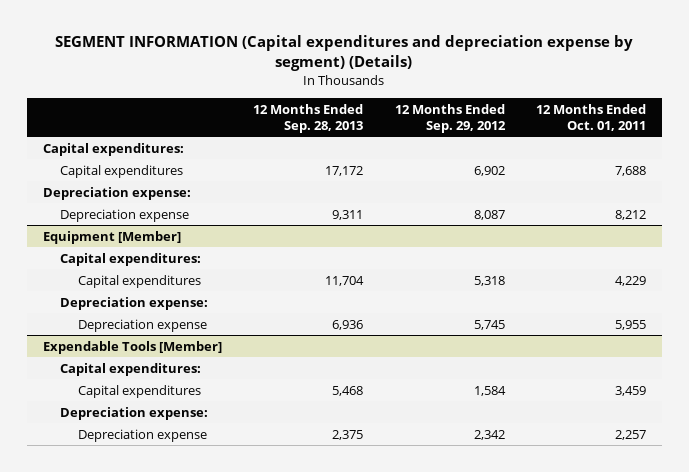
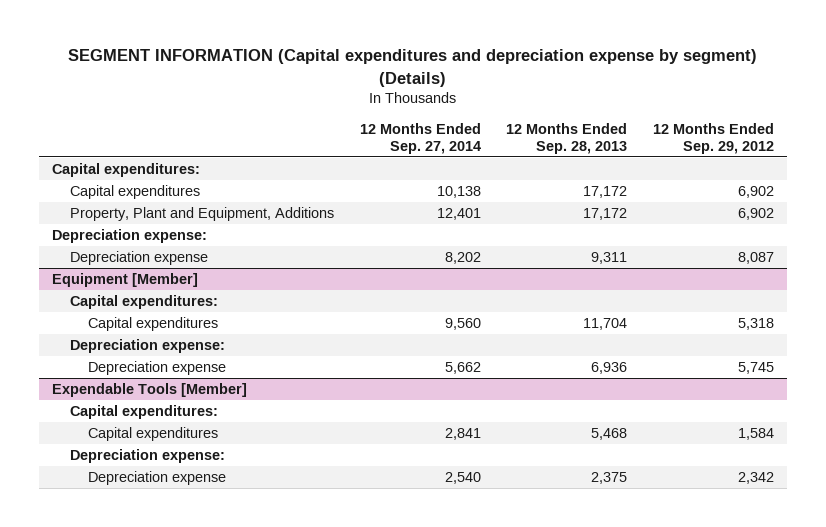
- | 12 Months Ended Sep. 28, 2013 | 12 Months Ended Sep. 29, 2012 | 12 Months Ended Oct. 01, 2011
+ | 12 Months Ended Sep. 27, 2014 | 12 Months Ended Sep. 28, 2013 | 12 Months Ended Sep. 29, 2012
+ Property, Plant and Equipment, Additions | 12,401 | 17,172 | 6,902

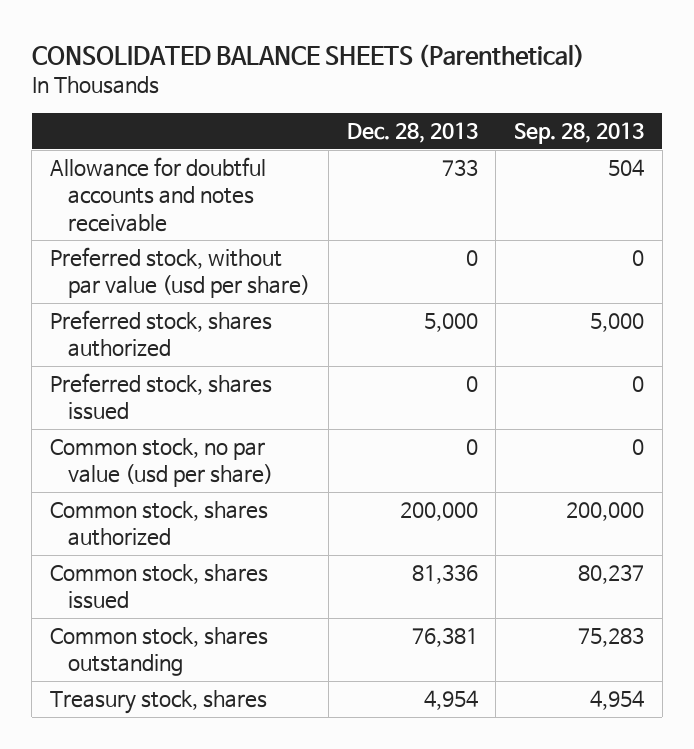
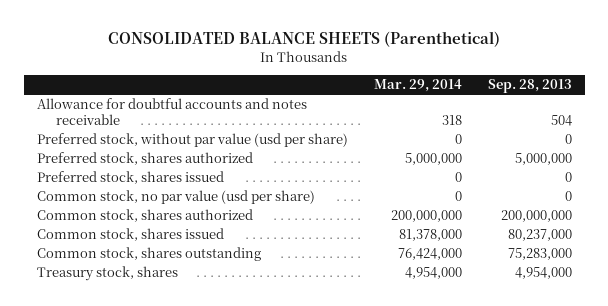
- | Dec. 28, 2013 | Sep. 28, 2013
+ | Mar. 29, 2014 | Sep. 28, 2013
- Preferred stock, shares authorized | 5,000 | 5,000
+ Preferred stock, shares authorized | 5,000,000 | 5,000,000
- Common stock, shares authorized | 200,000 | 200,000
- Common stock, shares issued | 81,336 | 80,237
- Common stock, shares outstanding | 76,381 | 75,283
- Treasury stock, shares | 4,954 | 4,954
+ Common stock, shares authorized | 200,000,000 | 200,000,000
+ Common stock, shares issued | 81,378,000 | 80,237,000
+ Common stock, shares outstanding | 76,424,000 | 75,283,000
+ Treasury stock, shares | 4,954,000 | 4,954,000

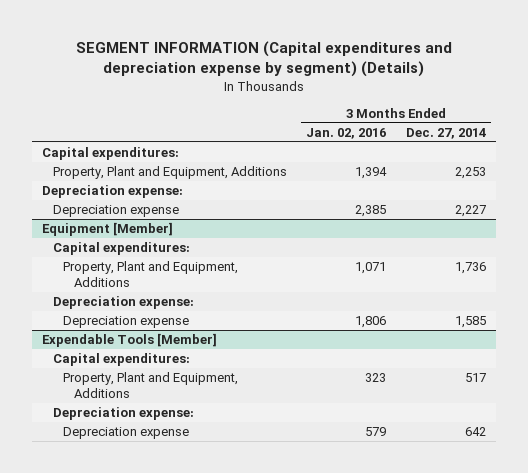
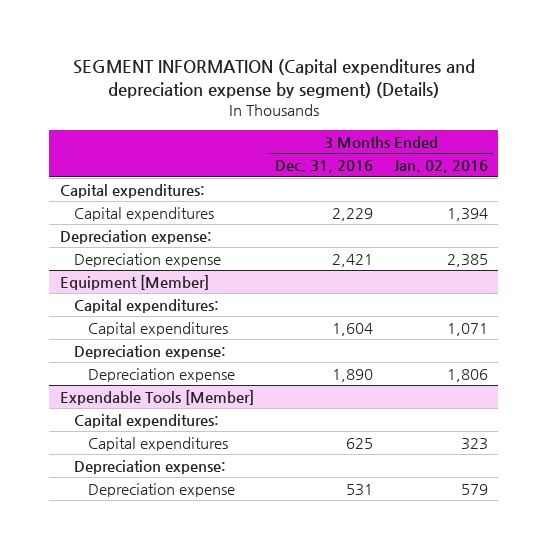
- | 3 Months Ended Jan. 02, 2016 | 3 Months Ended Dec. 27, 2014
+ | 3 Months Ended Dec. 31, 2016 | 3 Months Ended Jan. 02, 2016
- Property, Plant and Equipment, Additions | 1,394 | 2,253
+ Capital expenditures | 2,229 | 1,394
@ Equipment [Member]
- Property, Plant and Equipment, Additions | 1,071 | 1,736
+ Capital expenditures | 1,604 | 1,071
@ Expendable Tools [Member]
- Property, Plant and Equipment, Additions | 323 | 517
+ Capital expenditures | 625 | 323

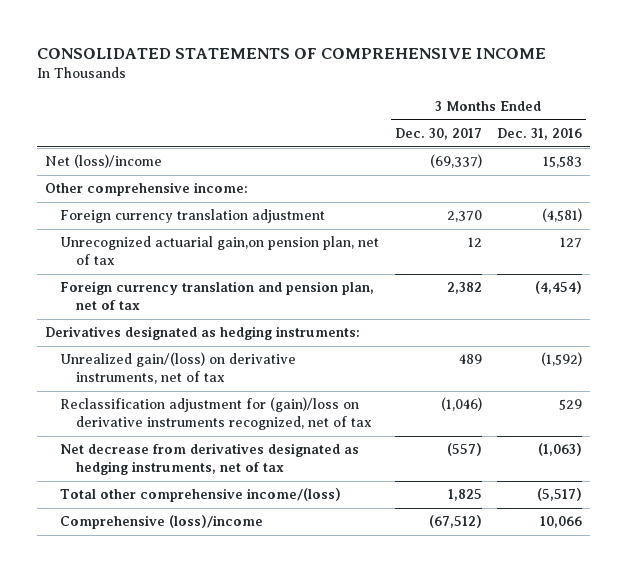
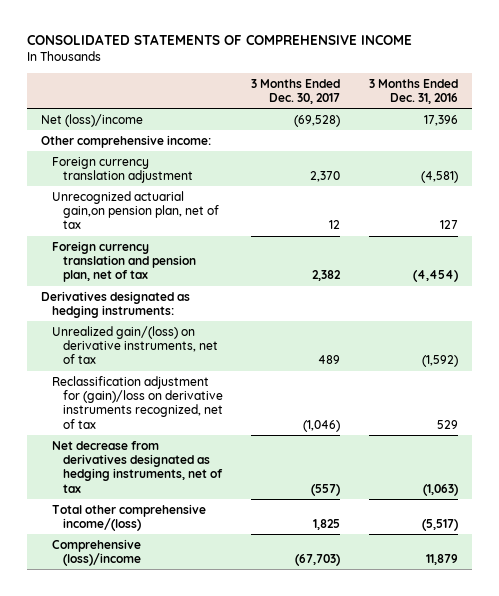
- Net (loss)/income | (69,337) | 15,583
+ Net (loss)/income | (69,528) | 17,396
- Comprehensive (loss)/income | (67,512) | 10,066
+ Comprehensive (loss)/income | (67,703) | 11,879

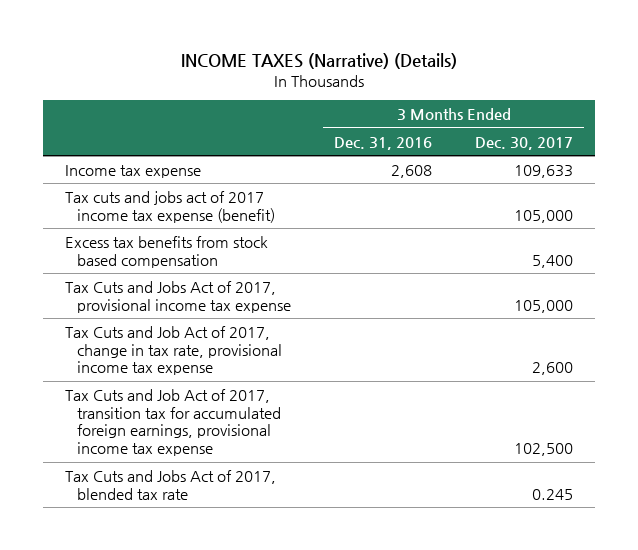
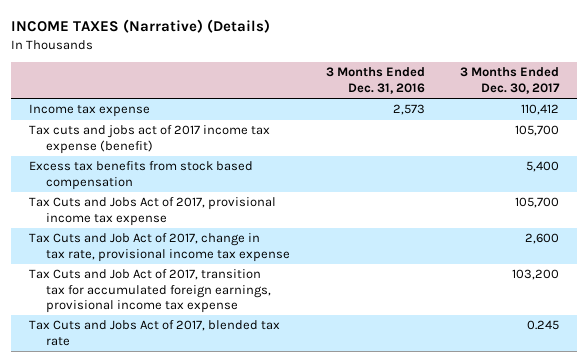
- Income tax expense | 2,608 | 109,633
- Tax cuts and jobs act of 2017 income tax expense (benefit) | | 105,000
+ Income tax expense | 2,573 | 110,412
+ Tax cuts and jobs act of 2017 income tax expense (benefit) | | 105,700
- Tax Cuts and Jobs Act of 2017, provisional income tax expense | | 105,000
+ Tax Cuts and Jobs Act of 2017, provisional income tax expense | | 105,700
- Tax Cuts and Job Act of 2017, transition tax for accumulated foreign earnings, provisional income tax expense | | 102,500
+ Tax Cuts and Job Act of 2017, transition tax for accumulated foreign earnings, provisional income tax expense | | 103,200

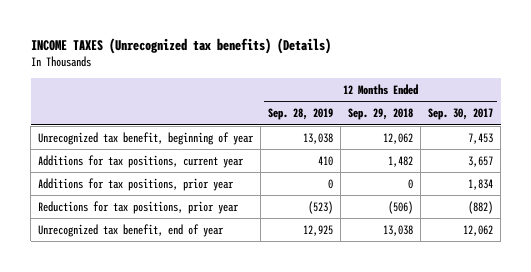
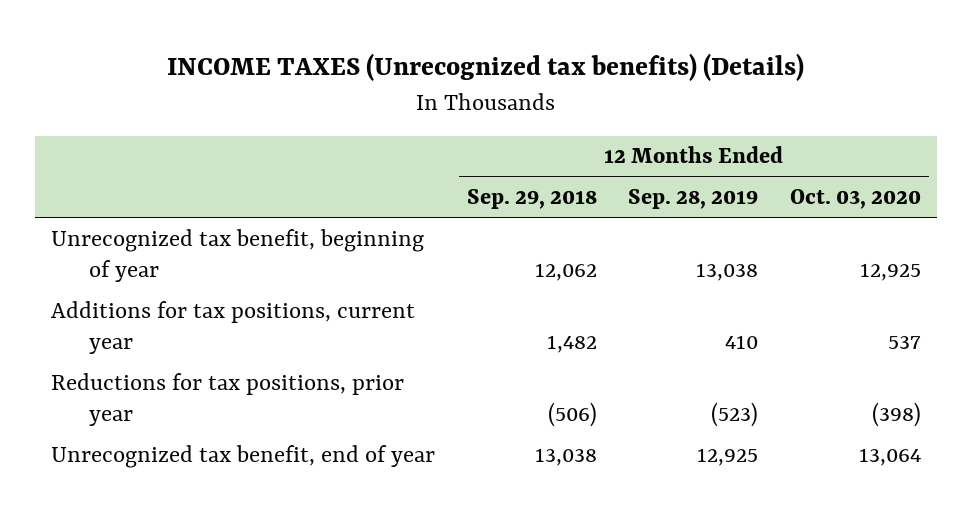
- | 12 Months Ended Sep. 28, 2019 | 12 Months Ended Sep. 29, 2018 | 12 Months Ended Sep. 30, 2017
+ | 12 Months Ended Sep. 29, 2018 | 12 Months Ended Sep. 28, 2019 | 12 Months Ended Oct. 03, 2020
- Additions for tax positions, prior year | 0 | 0 | 1,834

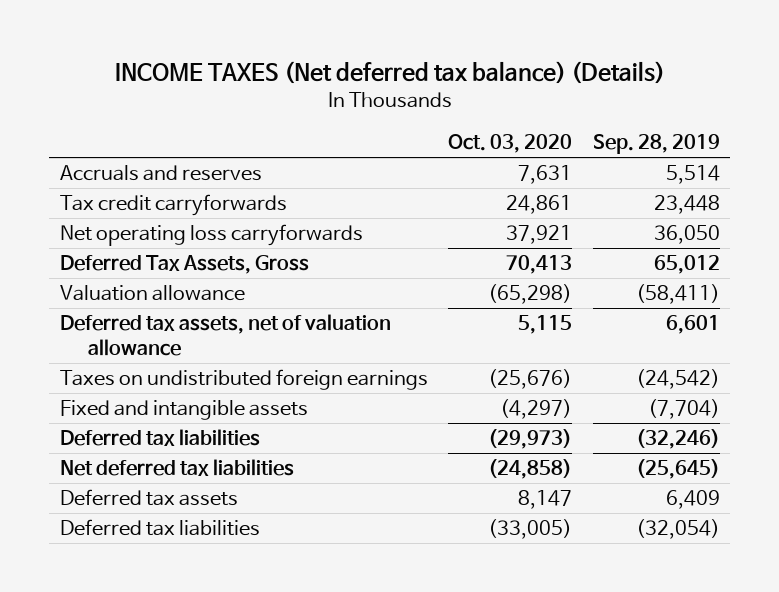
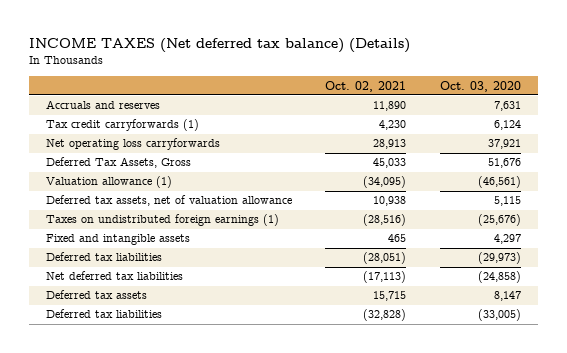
- | Oct. 03, 2020 | Sep. 28, 2019
+ | Oct. 02, 2021 | Oct. 03, 2020
- Tax credit carryforwards | 24,861 | 23,448
+ Tax credit carryforwards (1) | 4,230 | 6,124
- Deferred Tax Assets, Gross | 70,413 | 65,012
- Valuation allowance | (65,298) | (58,411)
+ Deferred Tax Assets, Gross | 45,033 | 51,676
+ Valuation allowance (1) | (34,095) | (46,561)
- Taxes on undistributed foreign earnings | (25,676) | (24,542)
- Fixed and intangible assets | (4,297) | (7,704)
+ Taxes on undistributed foreign earnings (1) | (28,516) | (25,676)
+ Fixed and intangible assets | 465 | 4,297

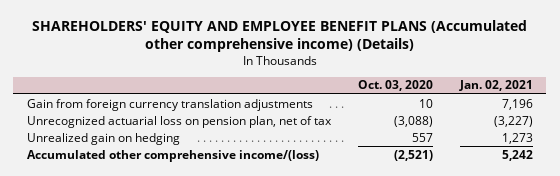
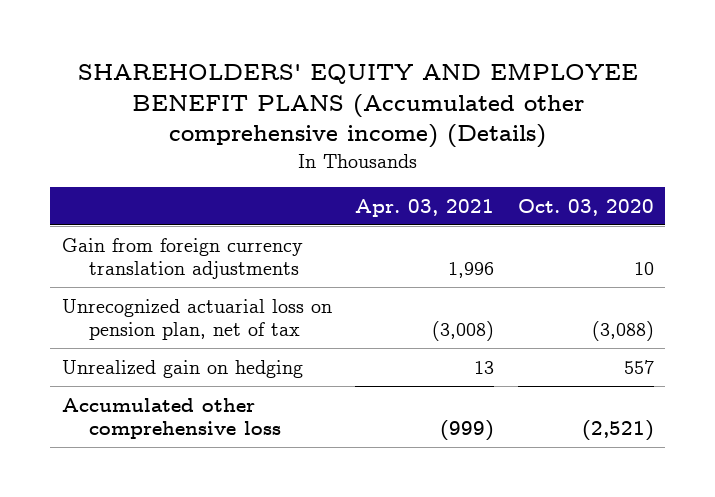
- | Oct. 03, 2020 | Jan. 02, 2021
+ | Apr. 03, 2021 | Oct. 03, 2020
- Accumulated other comprehensive income/(loss) | (2,521) | 5,242
+ Accumulated other comprehensive loss | (999) | (2,521)

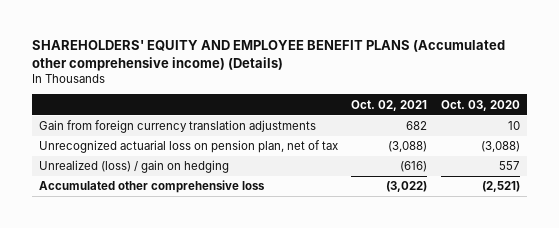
- | Apr. 03, 2021 | Oct. 03, 2020
+ | Oct. 02, 2021 | Oct. 03, 2020
- Unrealized gain on hedging | 13 | 557
+ Unrealized (loss) / gain on hedging | (616) | 557

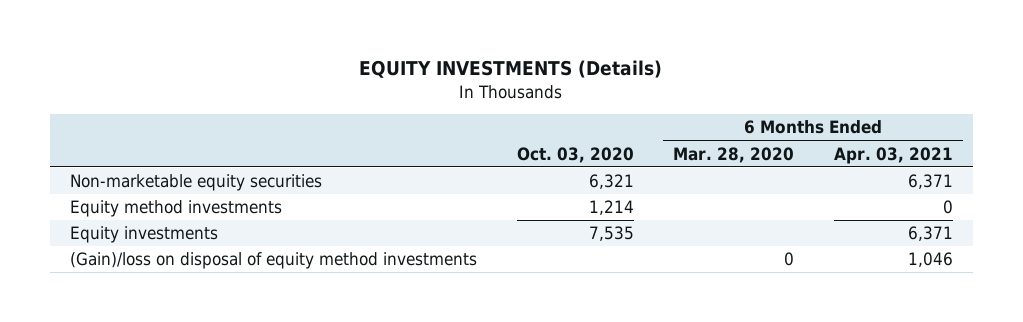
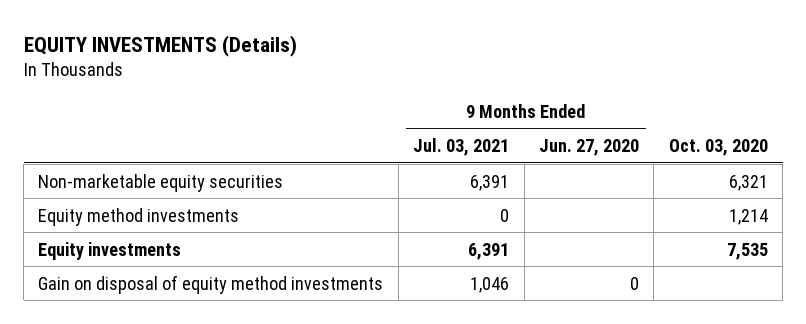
- | Oct. 03, 2020 | 6 Months Ended Mar. 28, 2020 | 6 Months Ended Apr. 03, 2021
+ | 9 Months Ended Jul. 03, 2021 | 9 Months Ended Jun. 27, 2020 | Oct. 03, 2020
- (Gain)/loss on disposal of equity method investments | | 0 | 1,046
+ Gain on disposal of equity method investments | 1,046 | 0 |

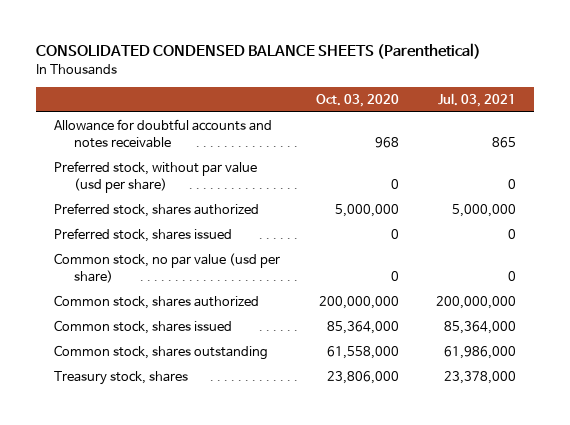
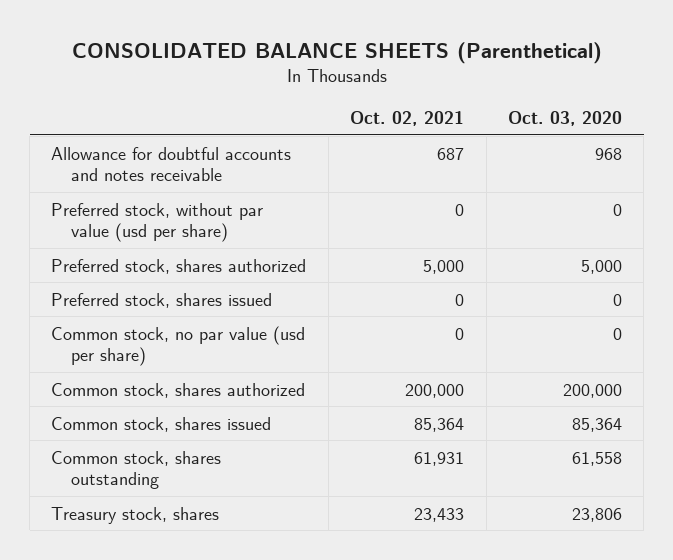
- CONSOLIDATED CONDENSED BALANCE SHEETS (Parenthetical)
+ CONSOLIDATED BALANCE SHEETS (Parenthetical)
- | Oct. 03, 2020 | Jul. 03, 2021
+ | Oct. 02, 2021 | Oct. 03, 2020
- Preferred stock, shares authorized | 5,000,000 | 5,000,000
+ Preferred stock, shares authorized | 5,000 | 5,000
- Common stock, shares authorized | 200,000,000 | 200,000,000
- Common stock, shares issued | 85,364,000 | 85,364,000
- Common stock, shares outstanding | 61,558,000 | 61,986,000
- Treasury stock, shares | 23,806,000 | 23,378,000
+ Common stock, shares authorized | 200,000 | 200,000
+ Common stock, shares issued | 85,364 | 85,364
+ Common stock, shares outstanding | 61,931 | 61,558
+ Treasury stock, shares | 23,433 | 23,806

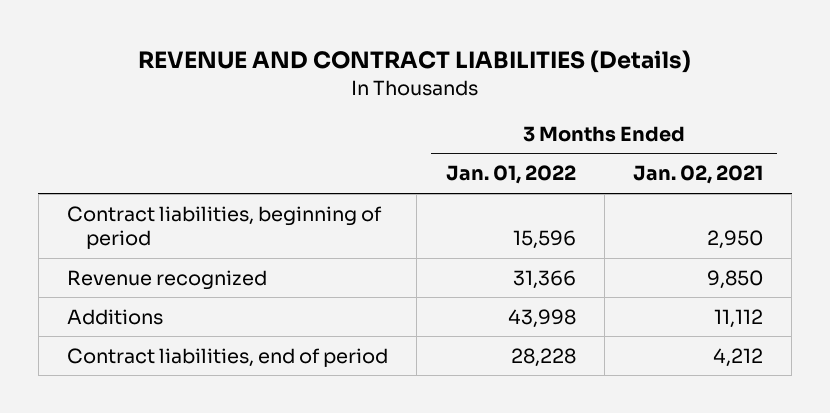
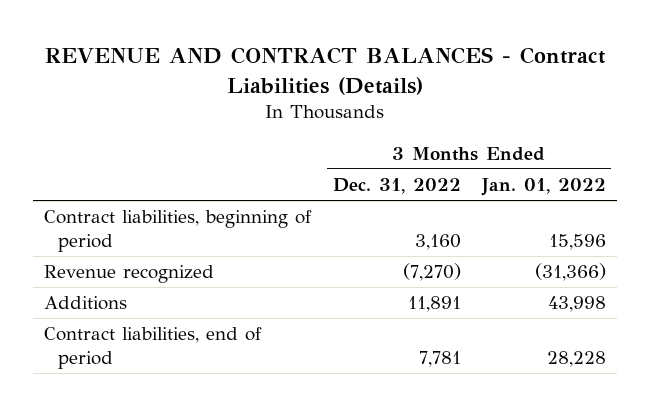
- REVENUE AND CONTRACT LIABILITIES (Details)
+ REVENUE AND CONTRACT BALANCES - Contract Liabilities (Details)
- | 3 Months Ended Jan. 01, 2022 | 3 Months Ended Jan. 02, 2021
+ | 3 Months Ended Dec. 31, 2022 | 3 Months Ended Jan. 01, 2022
- Revenue recognized | 31,366 | 9,850
+ Revenue recognized | (7,270) | (31,366)

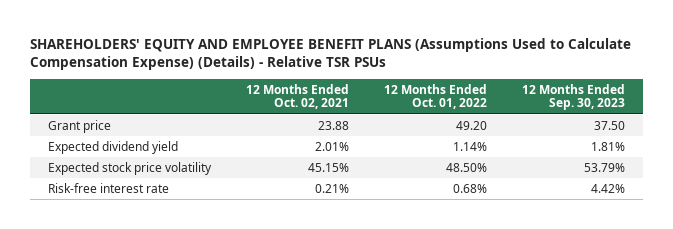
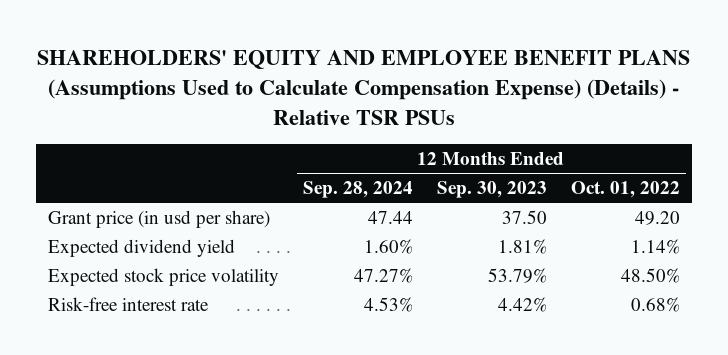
- | 12 Months Ended Oct. 02, 2021 | 12 Months Ended Oct. 01, 2022 | 12 Months Ended Sep. 30, 2023
+ | 12 Months Ended Sep. 28, 2024 | 12 Months Ended Sep. 30, 2023 | 12 Months Ended Oct. 01, 2022
- Grant price | 23.88 | 49.20 | 37.50
+ Grant price (in usd per share) | 47.44 | 37.50 | 49.20

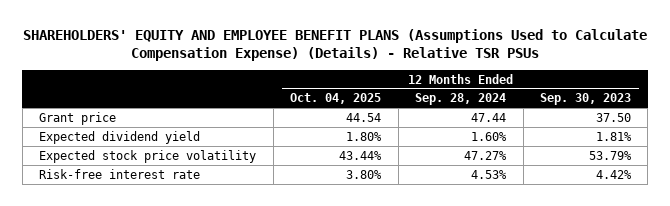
- | 12 Months Ended Sep. 28, 2024 | 12 Months Ended Sep. 30, 2023 | 12 Months Ended Oct. 01, 2022
+ | 12 Months Ended Oct. 04, 2025 | 12 Months Ended Sep. 28, 2024 | 12 Months Ended Sep. 30, 2023
- Grant price (in usd per share) | 47.44 | 37.50 | 49.20
+ Grant price | 44.54 | 47.44 | 37.50

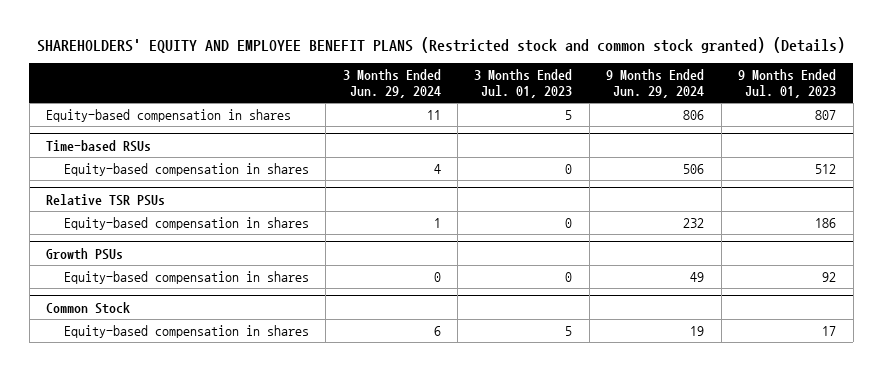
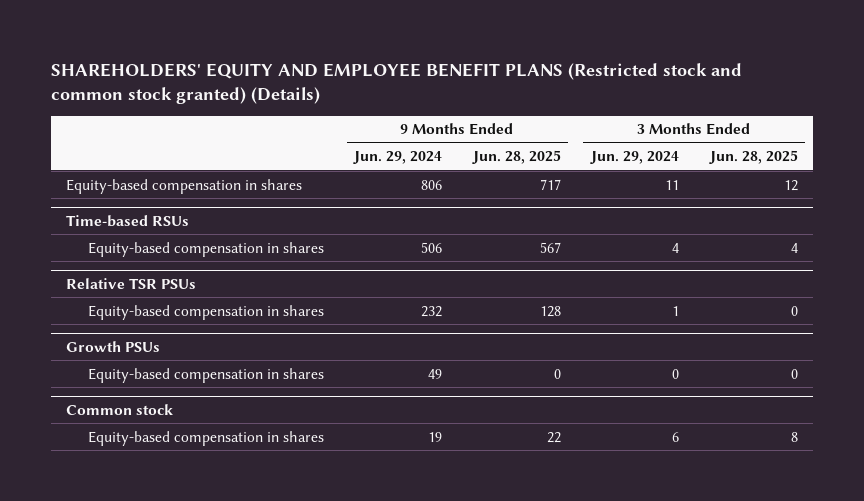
- | 3 Months Ended Jun. 29, 2024 | 3 Months Ended Jul. 01, 2023 | 9 Months Ended Jun. 29, 2024 | 9 Months Ended Jul. 01, 2023
+ | 9 Months Ended Jun. 29, 2024 | 9 Months Ended Jun. 28, 2025 | 3 Months Ended Jun. 29, 2024 | 3 Months Ended Jun. 28, 2025
- Common Stock
+ Common stock

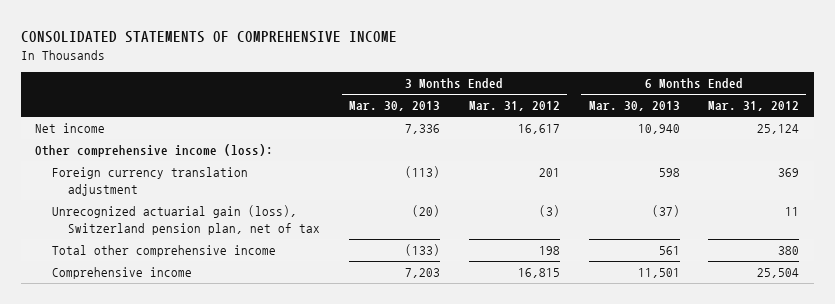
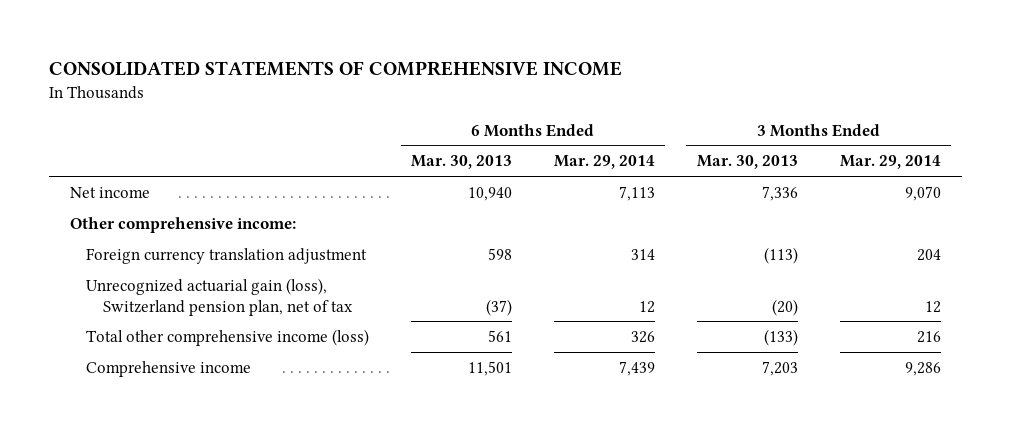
- | 3 Months Ended Mar. 30, 2013 | 3 Months Ended Mar. 31, 2012 | 6 Months Ended Mar. 30, 2013 | 6 Months Ended Mar. 31, 2012
+ | 6 Months Ended Mar. 30, 2013 | 6 Months Ended Mar. 29, 2014 | 3 Months Ended Mar. 30, 2013 | 3 Months Ended Mar. 29, 2014
- Other comprehensive income (loss):
+ Other comprehensive income:
- Total other comprehensive income | (133) | 198 | 561 | 380
+ Total other comprehensive income (loss) | 561 | 326 | (133) | 216

